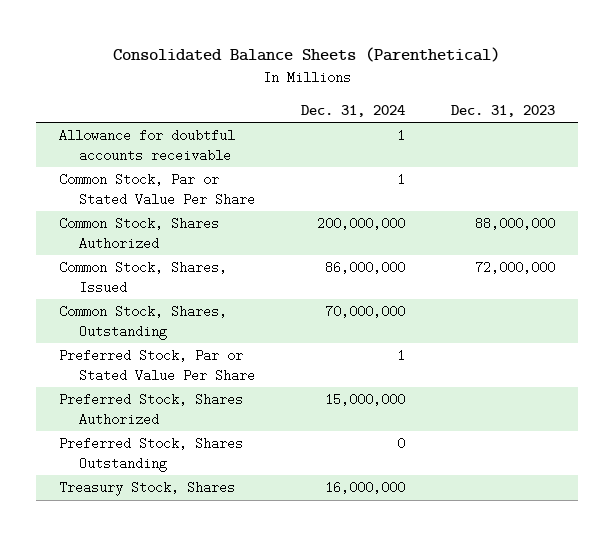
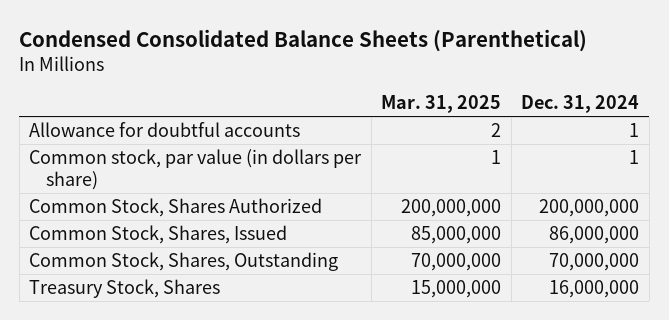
- Consolidated Balance Sheets (Parenthetical)
+ Condensed Consolidated Balance Sheets (Parenthetical)
- | Dec. 31, 2024 | Dec. 31, 2023
+ | Mar. 31, 2025 | Dec. 31, 2024
- Allowance for doubtful accounts receivable | 1 |
- Common Stock, Par or Stated Value Per Share | 1 |
+ Allowance for doubtful accounts | 2 | 1
+ Common stock, par value (in dollars per share) | 1 | 1
- Preferred Stock, Par or Stated Value Per Share | 1 |
- Preferred Stock, Shares Authorized | 15,000,000 |
- Preferred Stock, Shares Outstanding | 0 |

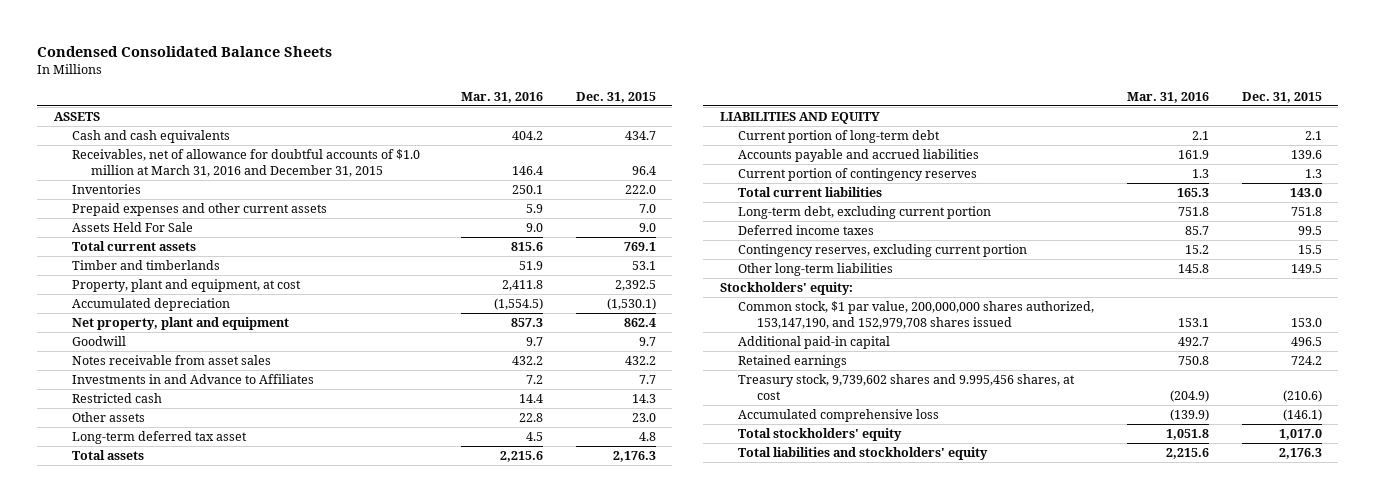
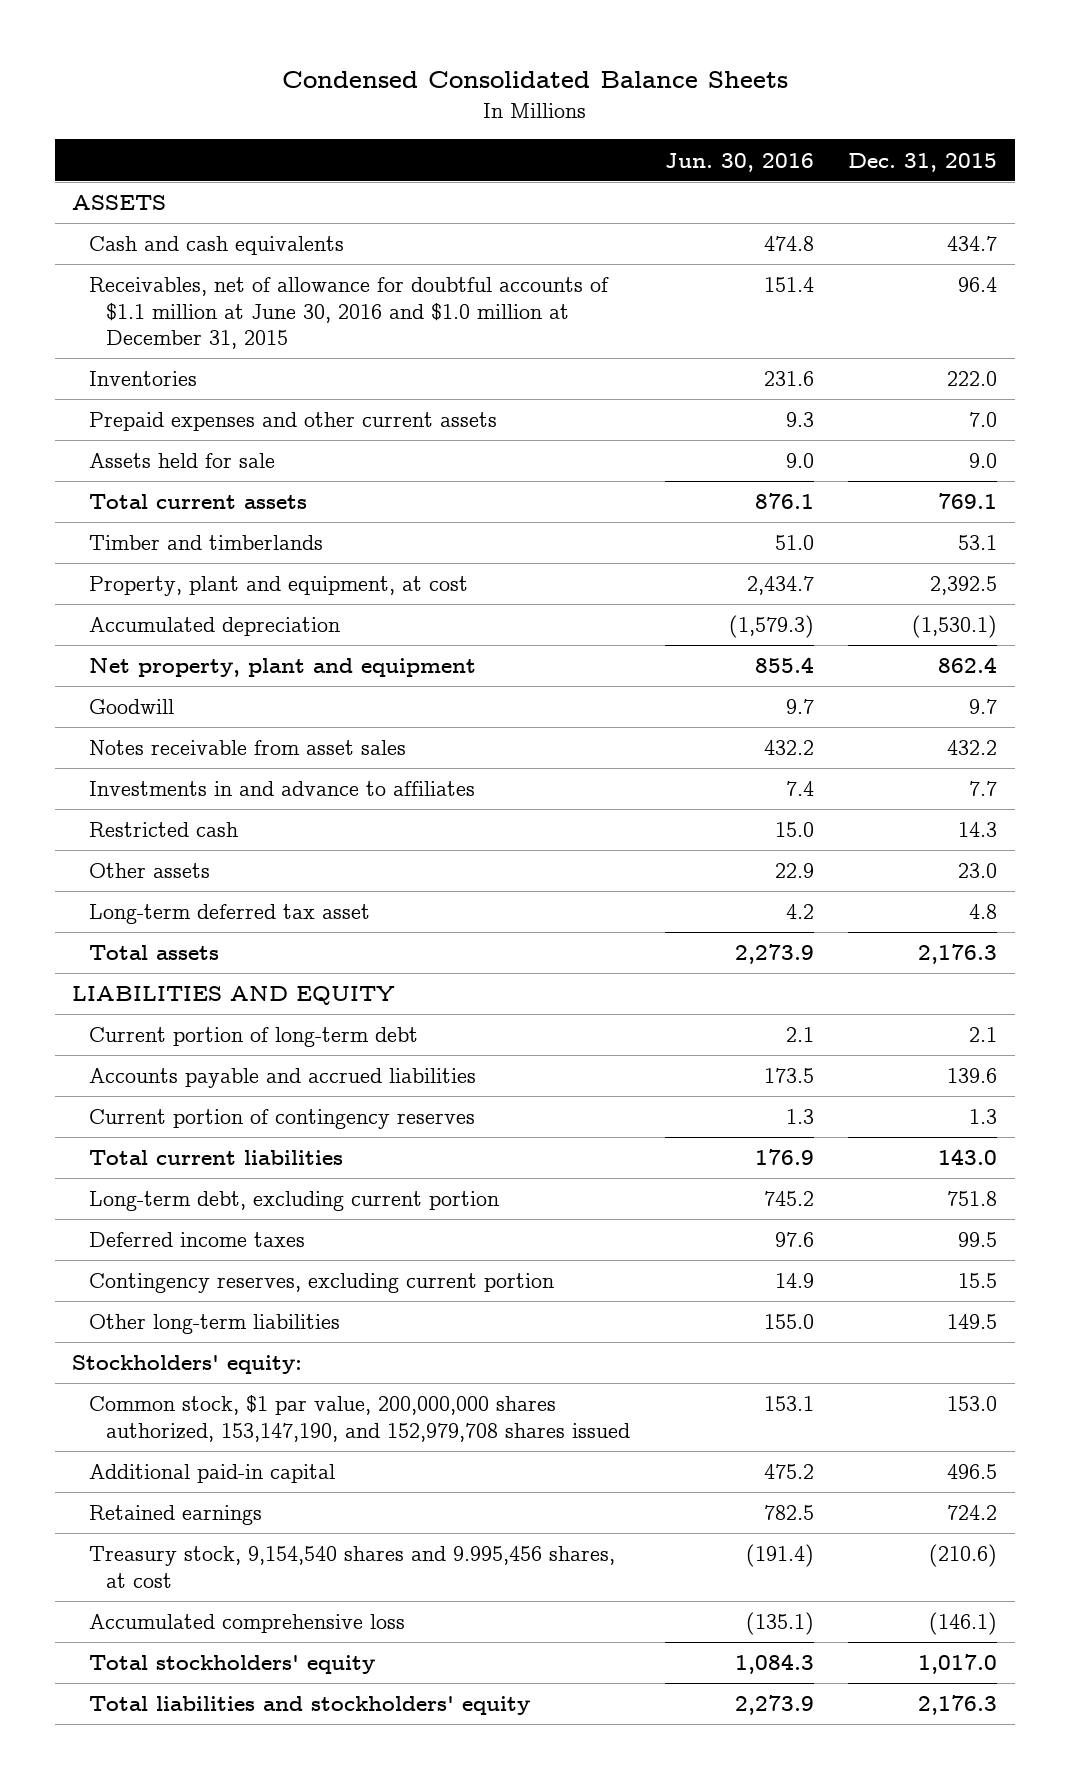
- | Mar. 31, 2016 | Dec. 31, 2015
+ | Jun. 30, 2016 | Dec. 31, 2015
- Receivables, net of allowance for doubtful accounts of $1.0 million at March 31, 2016 and December 31, 2015 | 146.4 | 96.4
+ Receivables, net of allowance for doubtful accounts of $1.1 million at June 30, 2016 and $1.0 million at December 31, 2015 | 151.4 | 96.4
- Assets Held For Sale | 9.0 | 9.0
+ Assets held for sale | 9.0 | 9.0
- Investments in and Advance to Affiliates | 7.2 | 7.7
+ Investments in and advance to affiliates | 7.4 | 7.7
- Treasury stock, 9,739,602 shares and 9.995,456 shares, at cost | (204.9) | (210.6)
+ Treasury stock, 9,154,540 shares and 9.995,456 shares, at cost | (191.4) | (210.6)

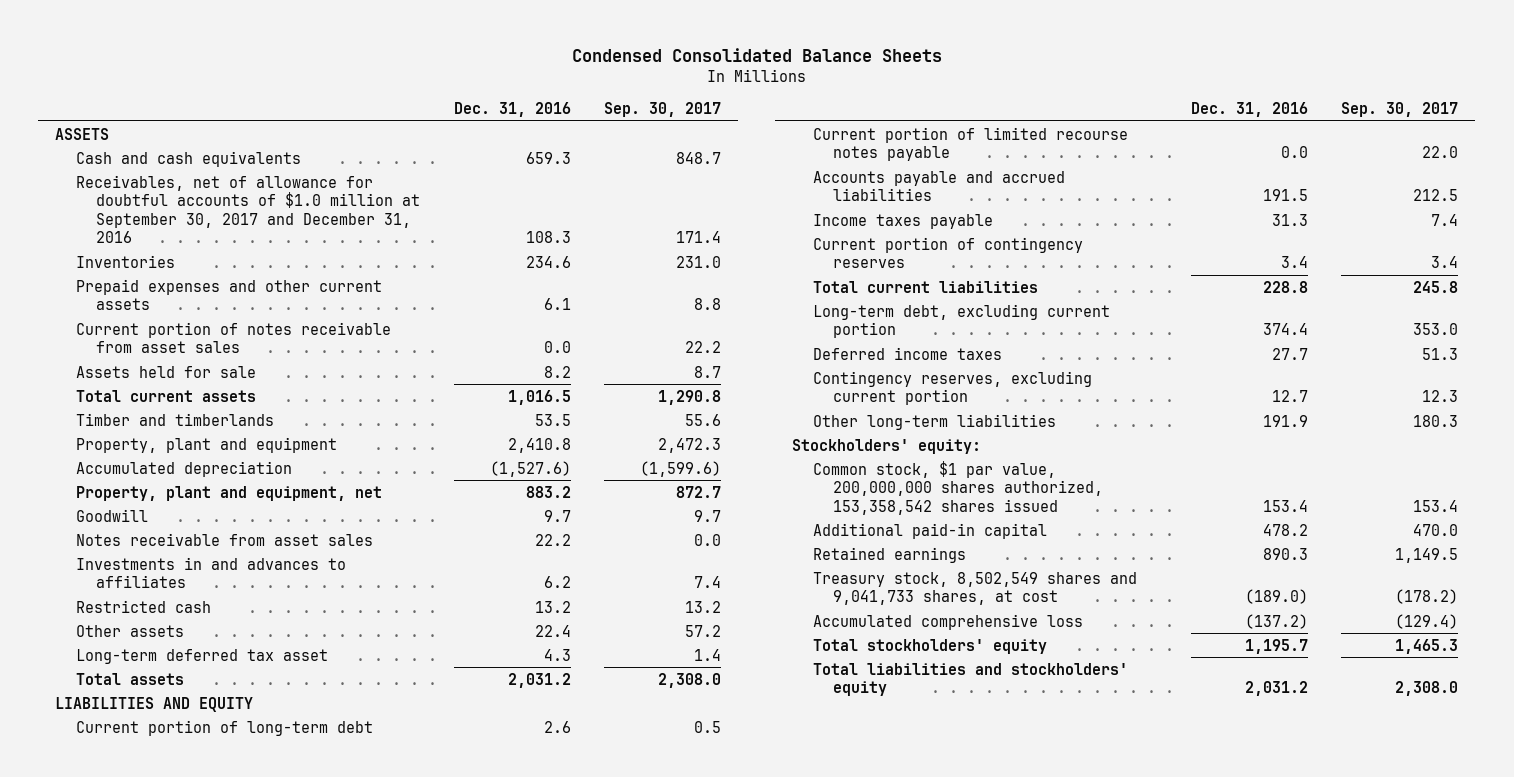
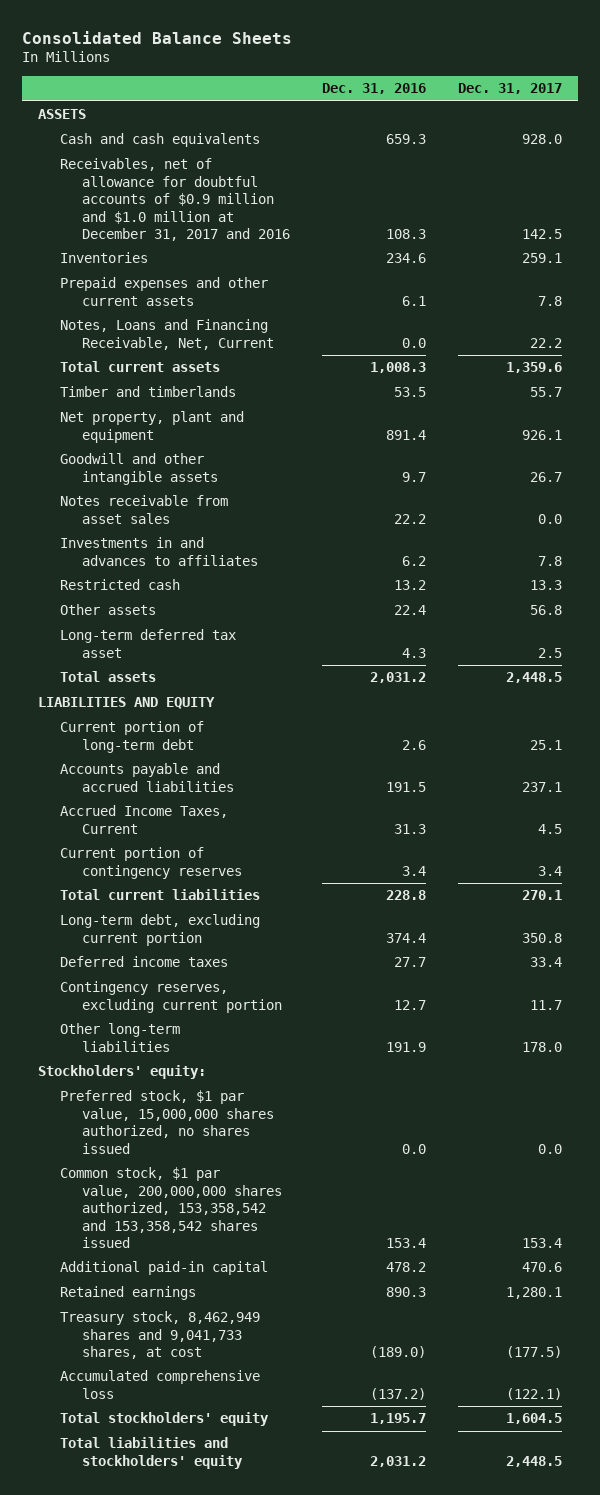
- Condensed Consolidated Balance Sheets
+ Consolidated Balance Sheets
- | Dec. 31, 2016 | Sep. 30, 2017
+ | Dec. 31, 2016 | Dec. 31, 2017
- Receivables, net of allowance for doubtful accounts of $1.0 million at September 30, 2017 and December 31, 2016 | 108.3 | 171.4
+ Receivables, net of allowance for doubtful accounts of $0.9 million and $1.0 million at December 31, 2017 and 2016 | 108.3 | 142.5
- Current portion of notes receivable from asset sales | 0.0 | 22.2
- Assets held for sale | 8.2 | 8.7
- Total current assets | 1,016.5 | 1,290.8
+ Notes, Loans and Financing Receivable, Net, Current | 0.0 | 22.2
+ Total current assets | 1,008.3 | 1,359.6
- Property, plant and equipment | 2,410.8 | 2,472.3
- Accumulated depreciation | (1,527.6) | (1,599.6)
- Property, plant and equipment, net | 883.2 | 872.7
- Goodwill | 9.7 | 9.7
+ Net property, plant and equipment | 891.4 | 926.1
+ Goodwill and other intangible assets | 9.7 | 26.7
- Current portion of limited recourse notes payable | 0.0 | 22.0
- Income taxes payable | 31.3 | 7.4
+ Accrued Income Taxes, Current | 31.3 | 4.5
- Common stock, $1 par value, 200,000,000 shares authorized, 153,358,542 shares issued | 153.4 | 153.4
+ Preferred stock, $1 par value, 15,000,000 shares authorized, no shares issued | 0.0 | 0.0
+ Common stock, $1 par value, 200,000,000 shares authorized, 153,358,542 and 153,358,542 shares issued | 153.4 | 153.4
- Treasury stock, 8,502,549 shares and 9,041,733 shares, at cost | (189.0) | (178.2)
+ Treasury stock, 8,462,949 shares and 9,041,733 shares, at cost | (189.0) | (177.5)

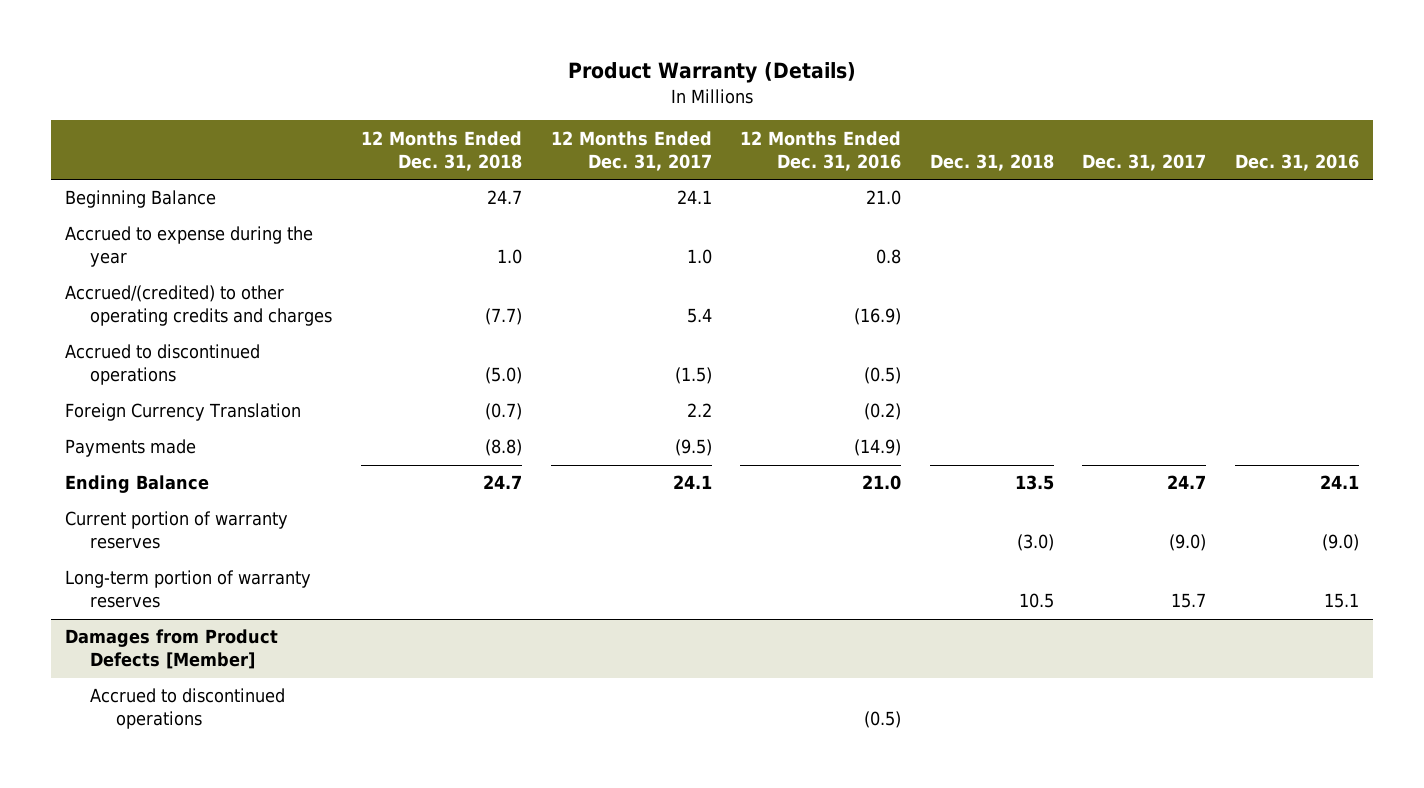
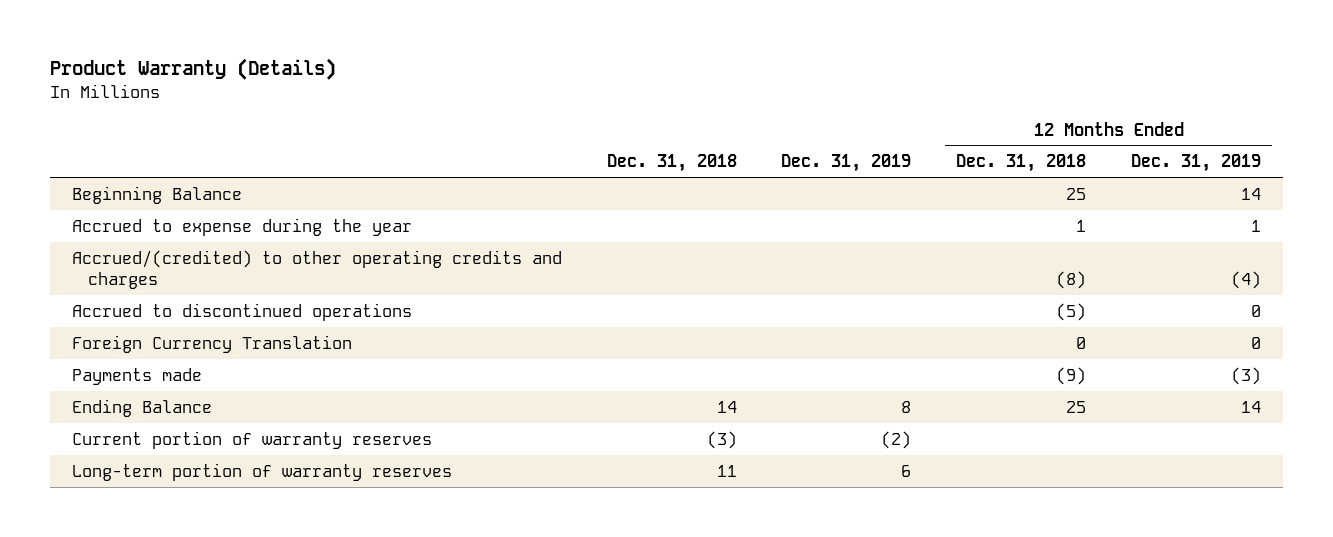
- | 12 Months Ended Dec. 31, 2018 | 12 Months Ended Dec. 31, 2017 | 12 Months Ended Dec. 31, 2016 | Dec. 31, 2018 | Dec. 31, 2017 | Dec. 31, 2016
+ | Dec. 31, 2018 | Dec. 31, 2019 | 12 Months Ended Dec. 31, 2018 | 12 Months Ended Dec. 31, 2019
- Beginning Balance | 24.7 | 24.1 | 21.0 | | |
- Accrued to expense during the year | 1.0 | 1.0 | 0.8 | | |
- Accrued/(credited) to other operating credits and charges | (7.7) | 5.4 | (16.9) | | |
- Accrued to discontinued operations | (5.0) | (1.5) | (0.5) | | |
- Foreign Currency Translation | (0.7) | 2.2 | (0.2) | | |
- Payments made | (8.8) | (9.5) | (14.9) | | |
- Ending Balance | 24.7 | 24.1 | 21.0 | 13.5 | 24.7 | 24.1
- Current portion of warranty reserves | | | | (3.0) | (9.0) | (9.0)
- Long-term portion of warranty reserves | | | | 10.5 | 15.7 | 15.1
- Damages from Product Defects [Member]
- Accrued to discontinued operations | | | (0.5) | | |
+ Beginning Balance | | | 25 | 14
+ Accrued to expense during the year | | | 1 | 1
+ Accrued/(credited) to other operating credits and charges | | | (8) | (4)
+ Accrued to discontinued operations | | | (5) | 0
+ Foreign Currency Translation | | | 0 | 0
+ Payments made | | | (9) | (3)
+ Ending Balance | 14 | 8 | 25 | 14
+ Current portion of warranty reserves | (3) | (2) | |
+ Long-term portion of warranty reserves | 11 | 6 | |

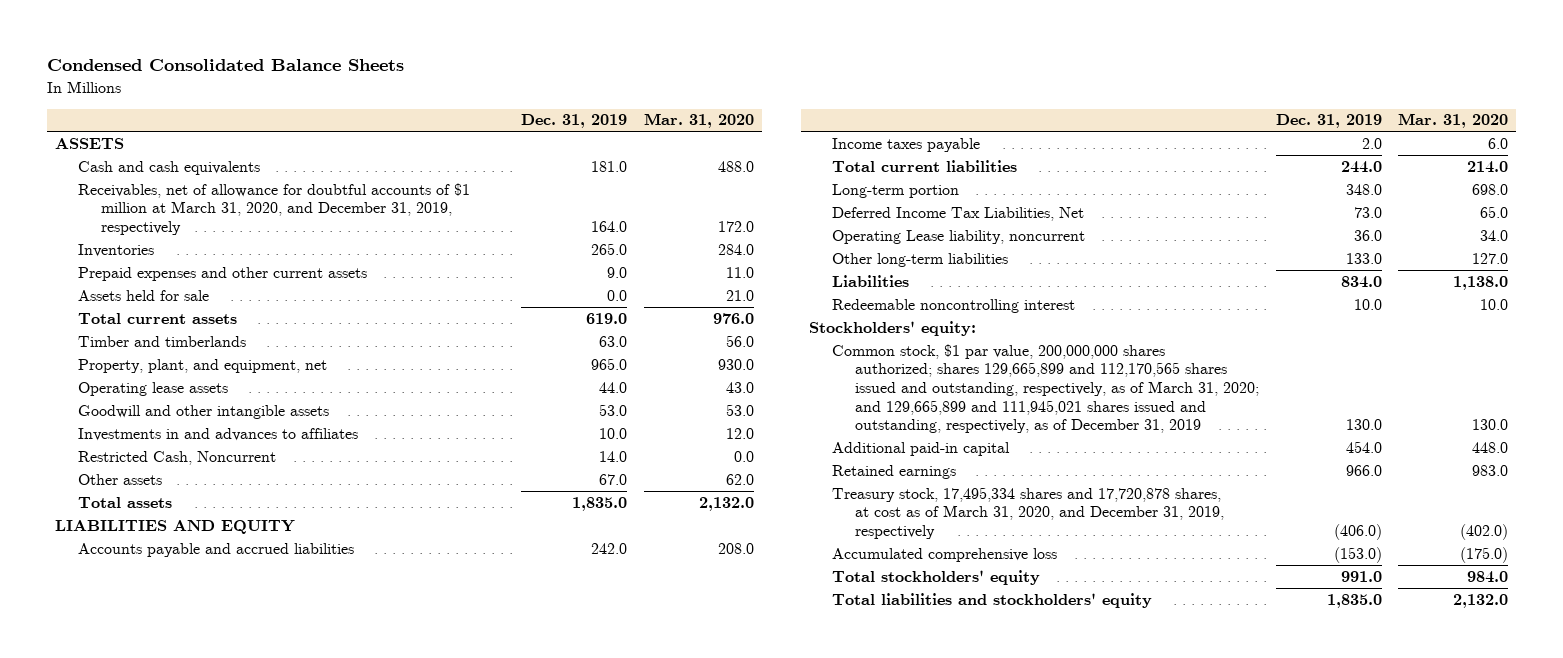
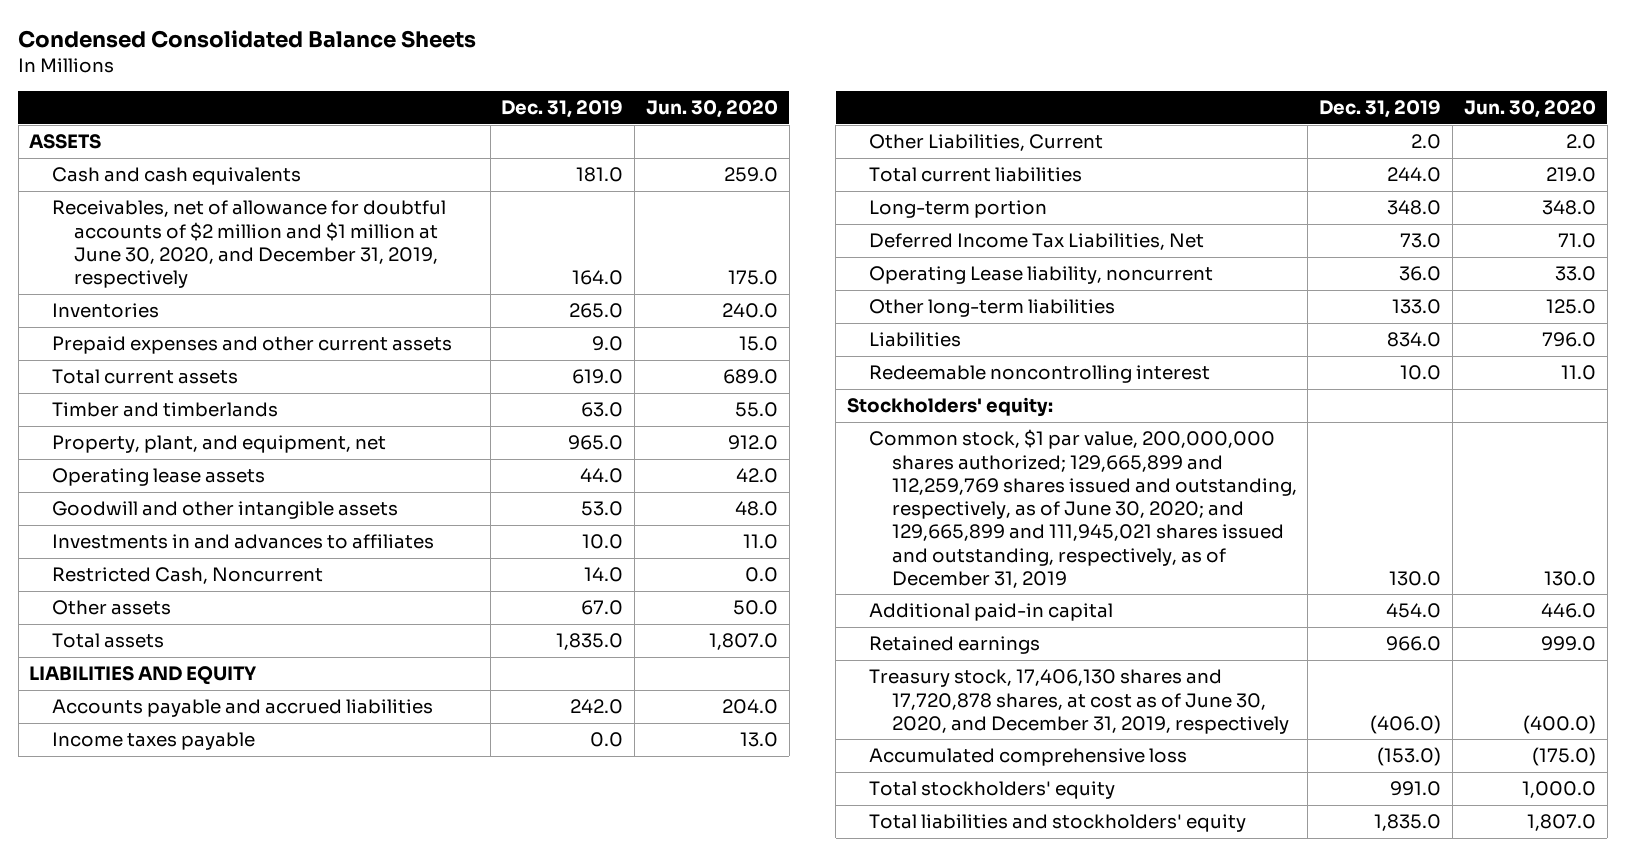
- | Dec. 31, 2019 | Mar. 31, 2020
+ | Dec. 31, 2019 | Jun. 30, 2020
- Receivables, net of allowance for doubtful accounts of $1 million at March 31, 2020, and December 31, 2019, respectively | 164.0 | 172.0
+ Receivables, net of allowance for doubtful accounts of $2 million and $1 million at June 30, 2020, and December 31, 2019, respectively | 164.0 | 175.0
- Assets held for sale | 0.0 | 21.0
- Income taxes payable | 2.0 | 6.0
+ Income taxes payable | 0.0 | 13.0
+ Other Liabilities, Current | 2.0 | 2.0
- Common stock, $1 par value, 200,000,000 shares authorized; shares 129,665,899 and 112,170,565 shares issued and outstanding, respectively, as of March 31, 2020; and 129,665,899 and 111,945,021 shares issued and outstanding, respectively, as of December 31, 2019 | 130.0 | 130.0
+ Common stock, $1 par value, 200,000,000 shares authorized; 129,665,899 and 112,259,769 shares issued and outstanding, respectively, as of June 30, 2020; and 129,665,899 and 111,945,021 shares issued and outstanding, respectively, as of December 31, 2019 | 130.0 | 130.0
- Treasury stock, 17,495,334 shares and 17,720,878 shares, at cost as of March 31, 2020, and December 31, 2019, respectively | (406.0) | (402.0)
+ Treasury stock, 17,406,130 shares and 17,720,878 shares, at cost as of June 30, 2020, and December 31, 2019, respectively | (406.0) | (400.0)

